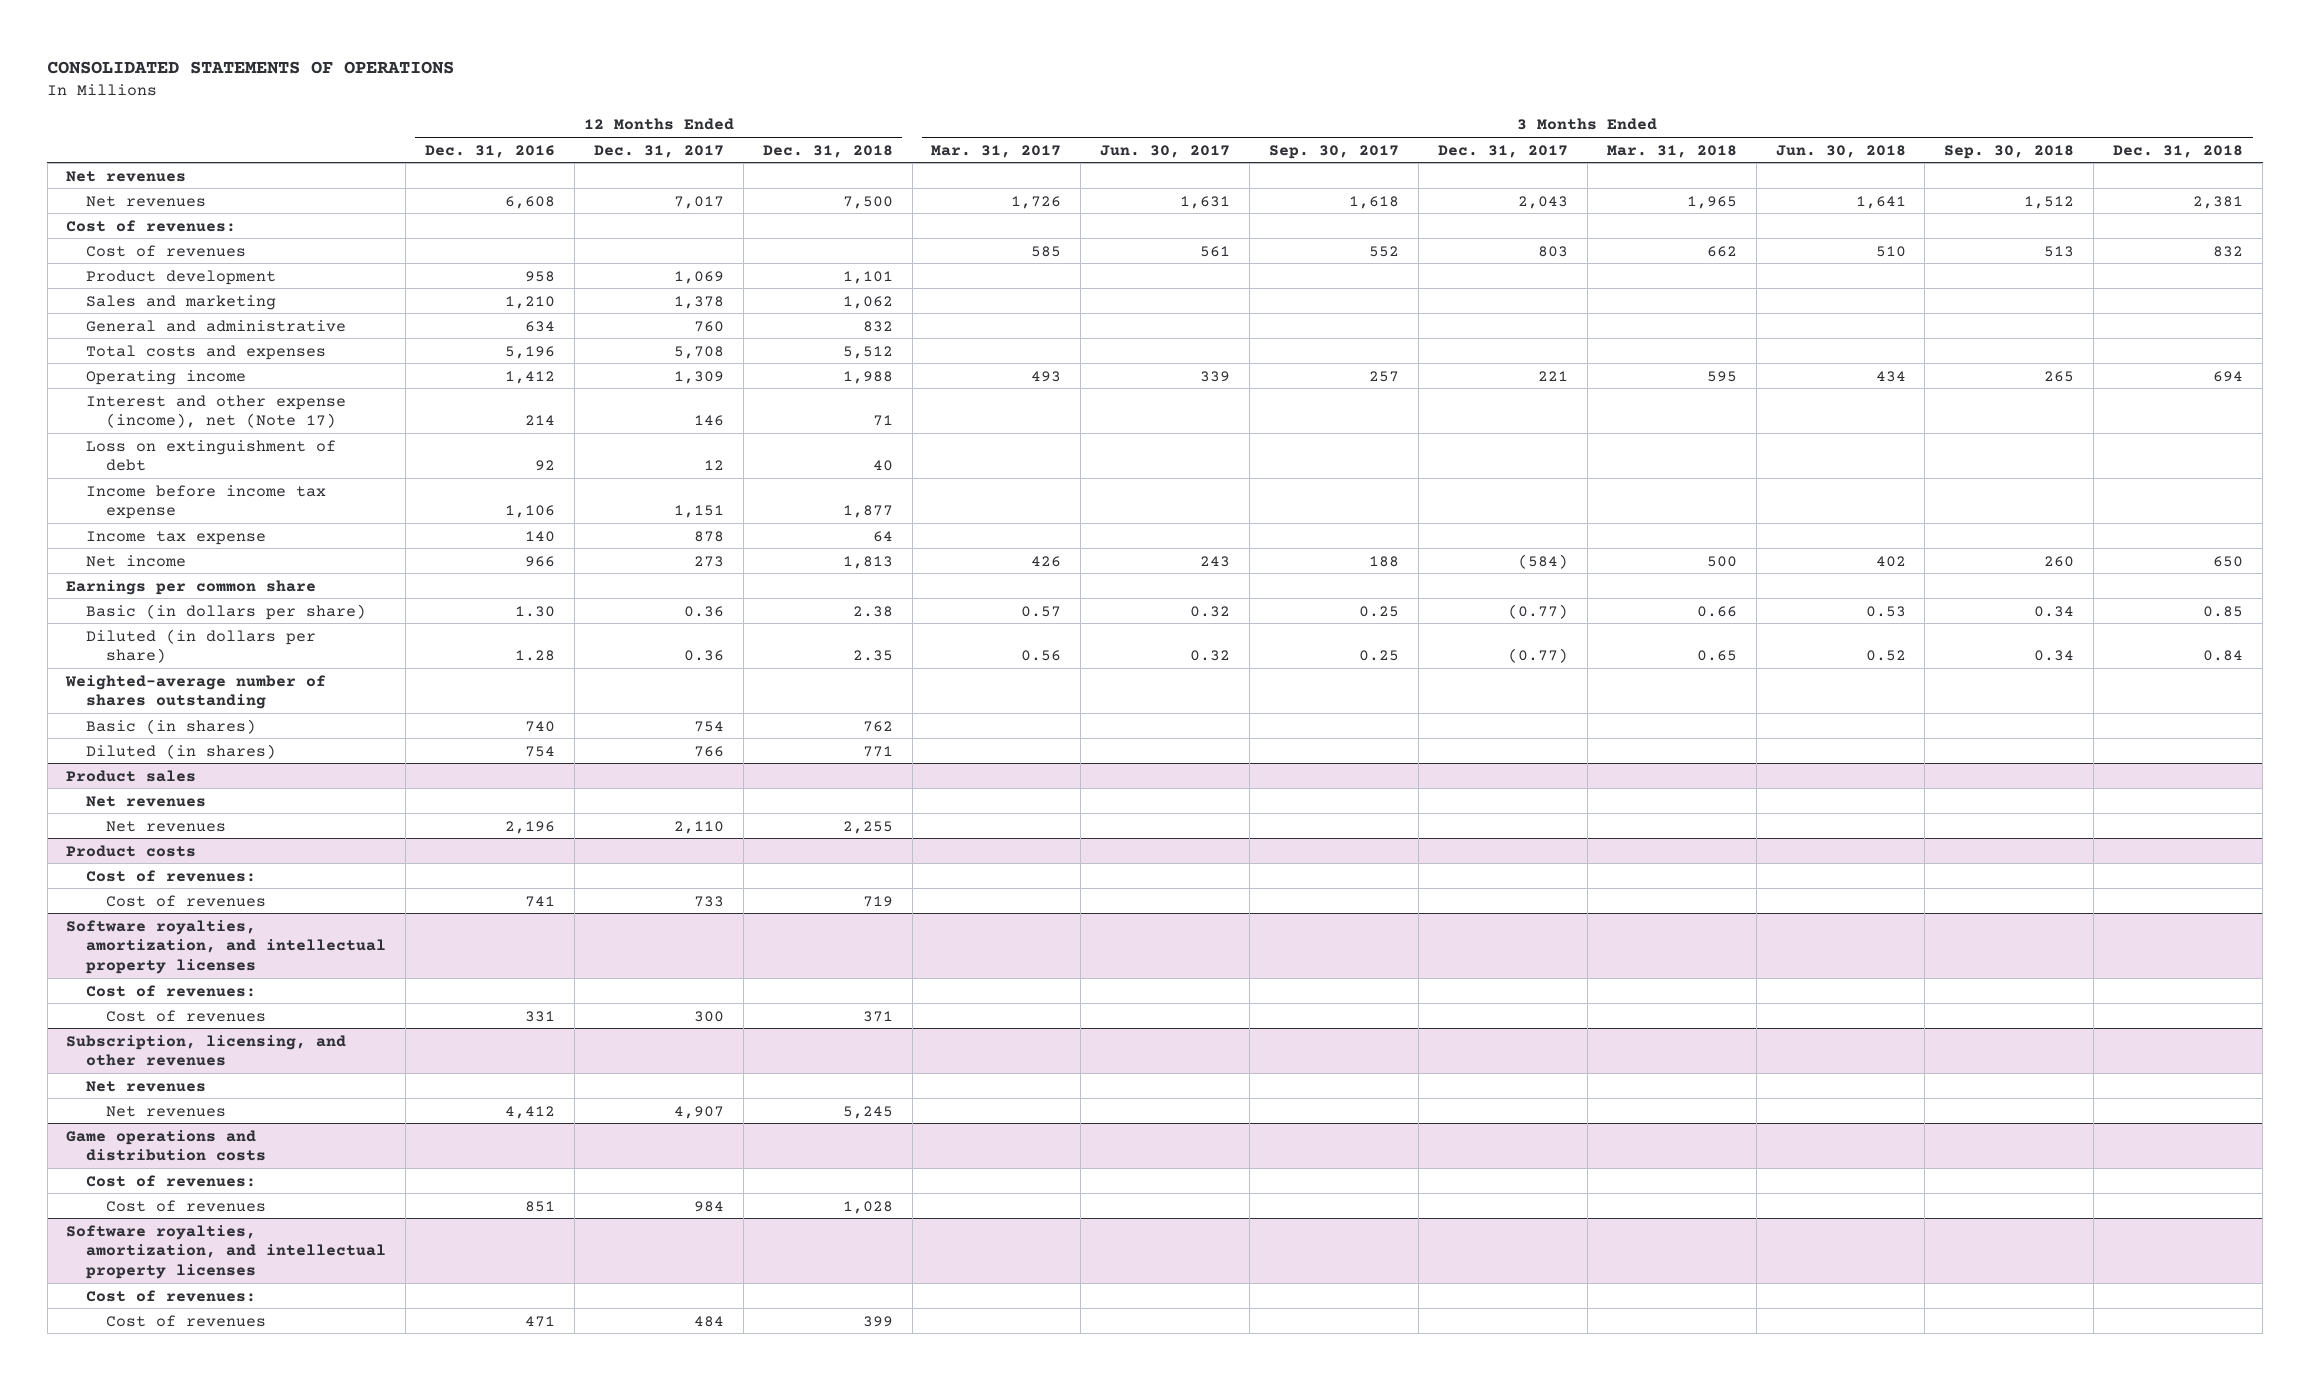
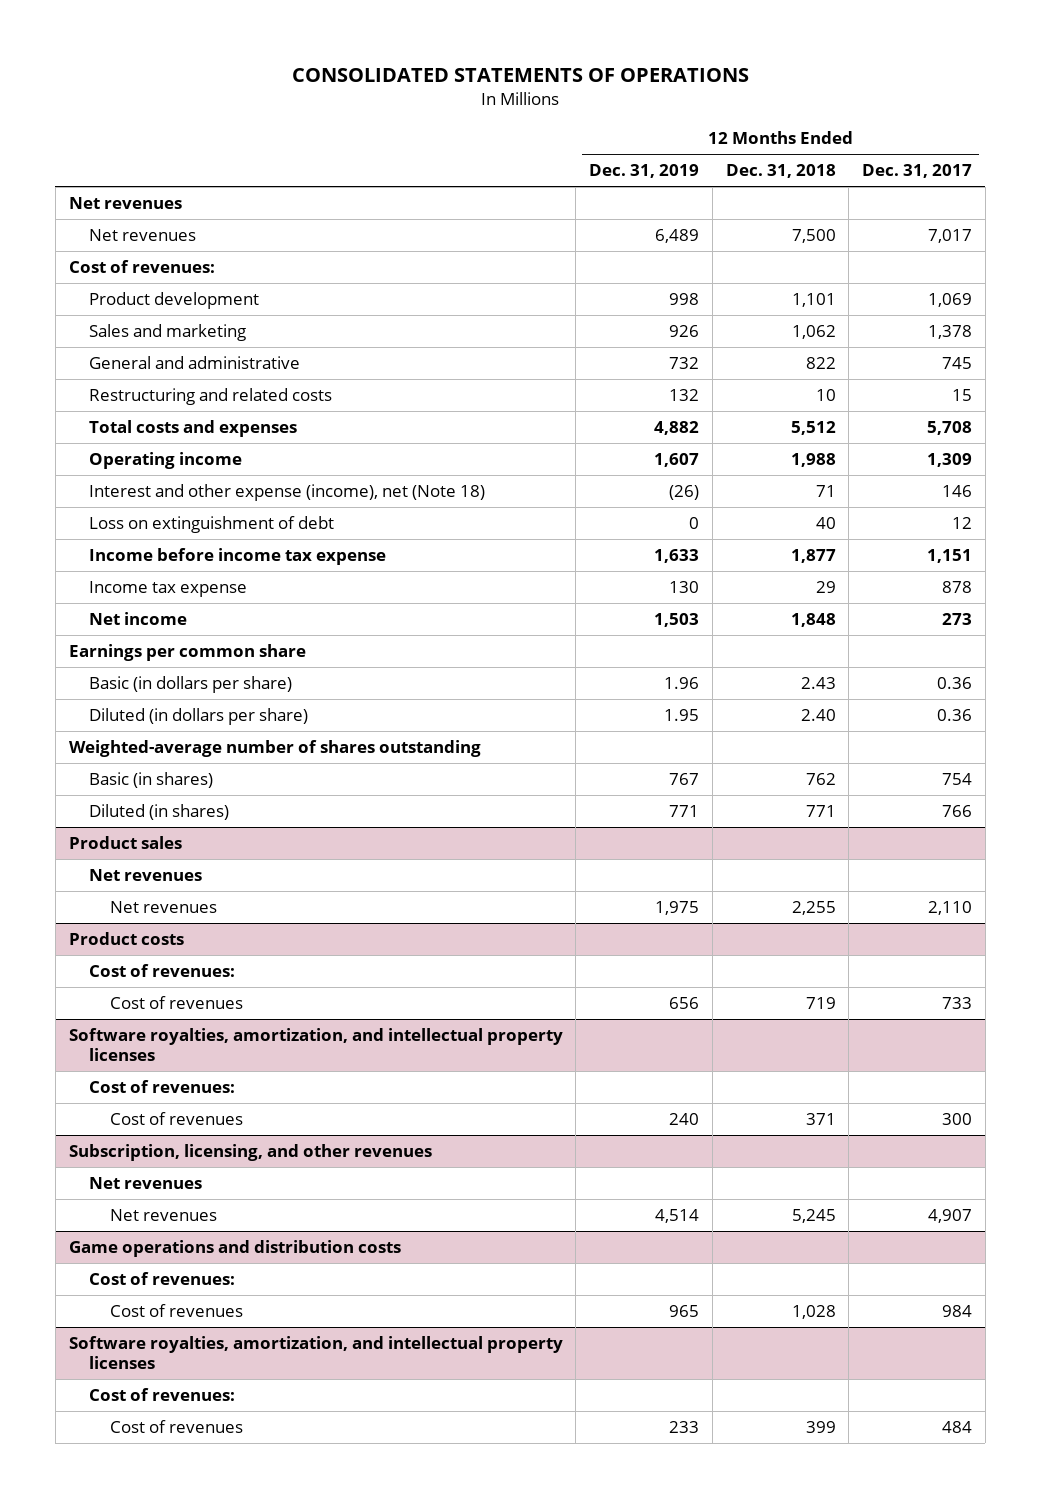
- | 12 Months Ended Dec. 31, 2016 | 12 Months Ended Dec. 31, 2017 | 12 Months Ended Dec. 31, 2018 | 3 Months Ended Mar. 31, 2017 | 3 Months Ended Jun. 30, 2017 | 3 Months Ended Sep. 30, 2017 | 3 Months Ended Dec. 31, 2017 | 3 Months Ended Mar. 31, 2018 | 3 Months Ended Jun. 30, 2018 | 3 Months Ended Sep. 30, 2018 | 3 Months Ended Dec. 31, 2018
+ | 12 Months Ended Dec. 31, 2019 | 12 Months Ended Dec. 31, 2018 | 12 Months Ended Dec. 31, 2017
- Cost of revenues | | | | 585 | 561 | 552 | 803 | 662 | 510 | 513 | 832
- General and administrative | 634 | 760 | 832 | | | | | | | |
+ General and administrative | 732 | 822 | 745
+ Restructuring and related costs | 132 | 10 | 15
- Interest and other expense (income), net (Note 17) | 214 | 146 | 71 | | | | | | | |
+ Interest and other expense (income), net (Note 18) | (26) | 71 | 146
- Income tax expense | 140 | 878 | 64 | | | | | | | |
- Net income | 966 | 273 | 1,813 | 426 | 243 | 188 | (584) | 500 | 402 | 260 | 650
+ Income tax expense | 130 | 29 | 878
+ Net income | 1,503 | 1,848 | 273
- Basic (in dollars per share) | 1.30 | 0.36 | 2.38 | 0.57 | 0.32 | 0.25 | (0.77) | 0.66 | 0.53 | 0.34 | 0.85
- Diluted (in dollars per share) | 1.28 | 0.36 | 2.35 | 0.56 | 0.32 | 0.25 | (0.77) | 0.65 | 0.52 | 0.34 | 0.84
+ Basic (in dollars per share) | 1.96 | 2.43 | 0.36
+ Diluted (in dollars per share) | 1.95 | 2.40 | 0.36

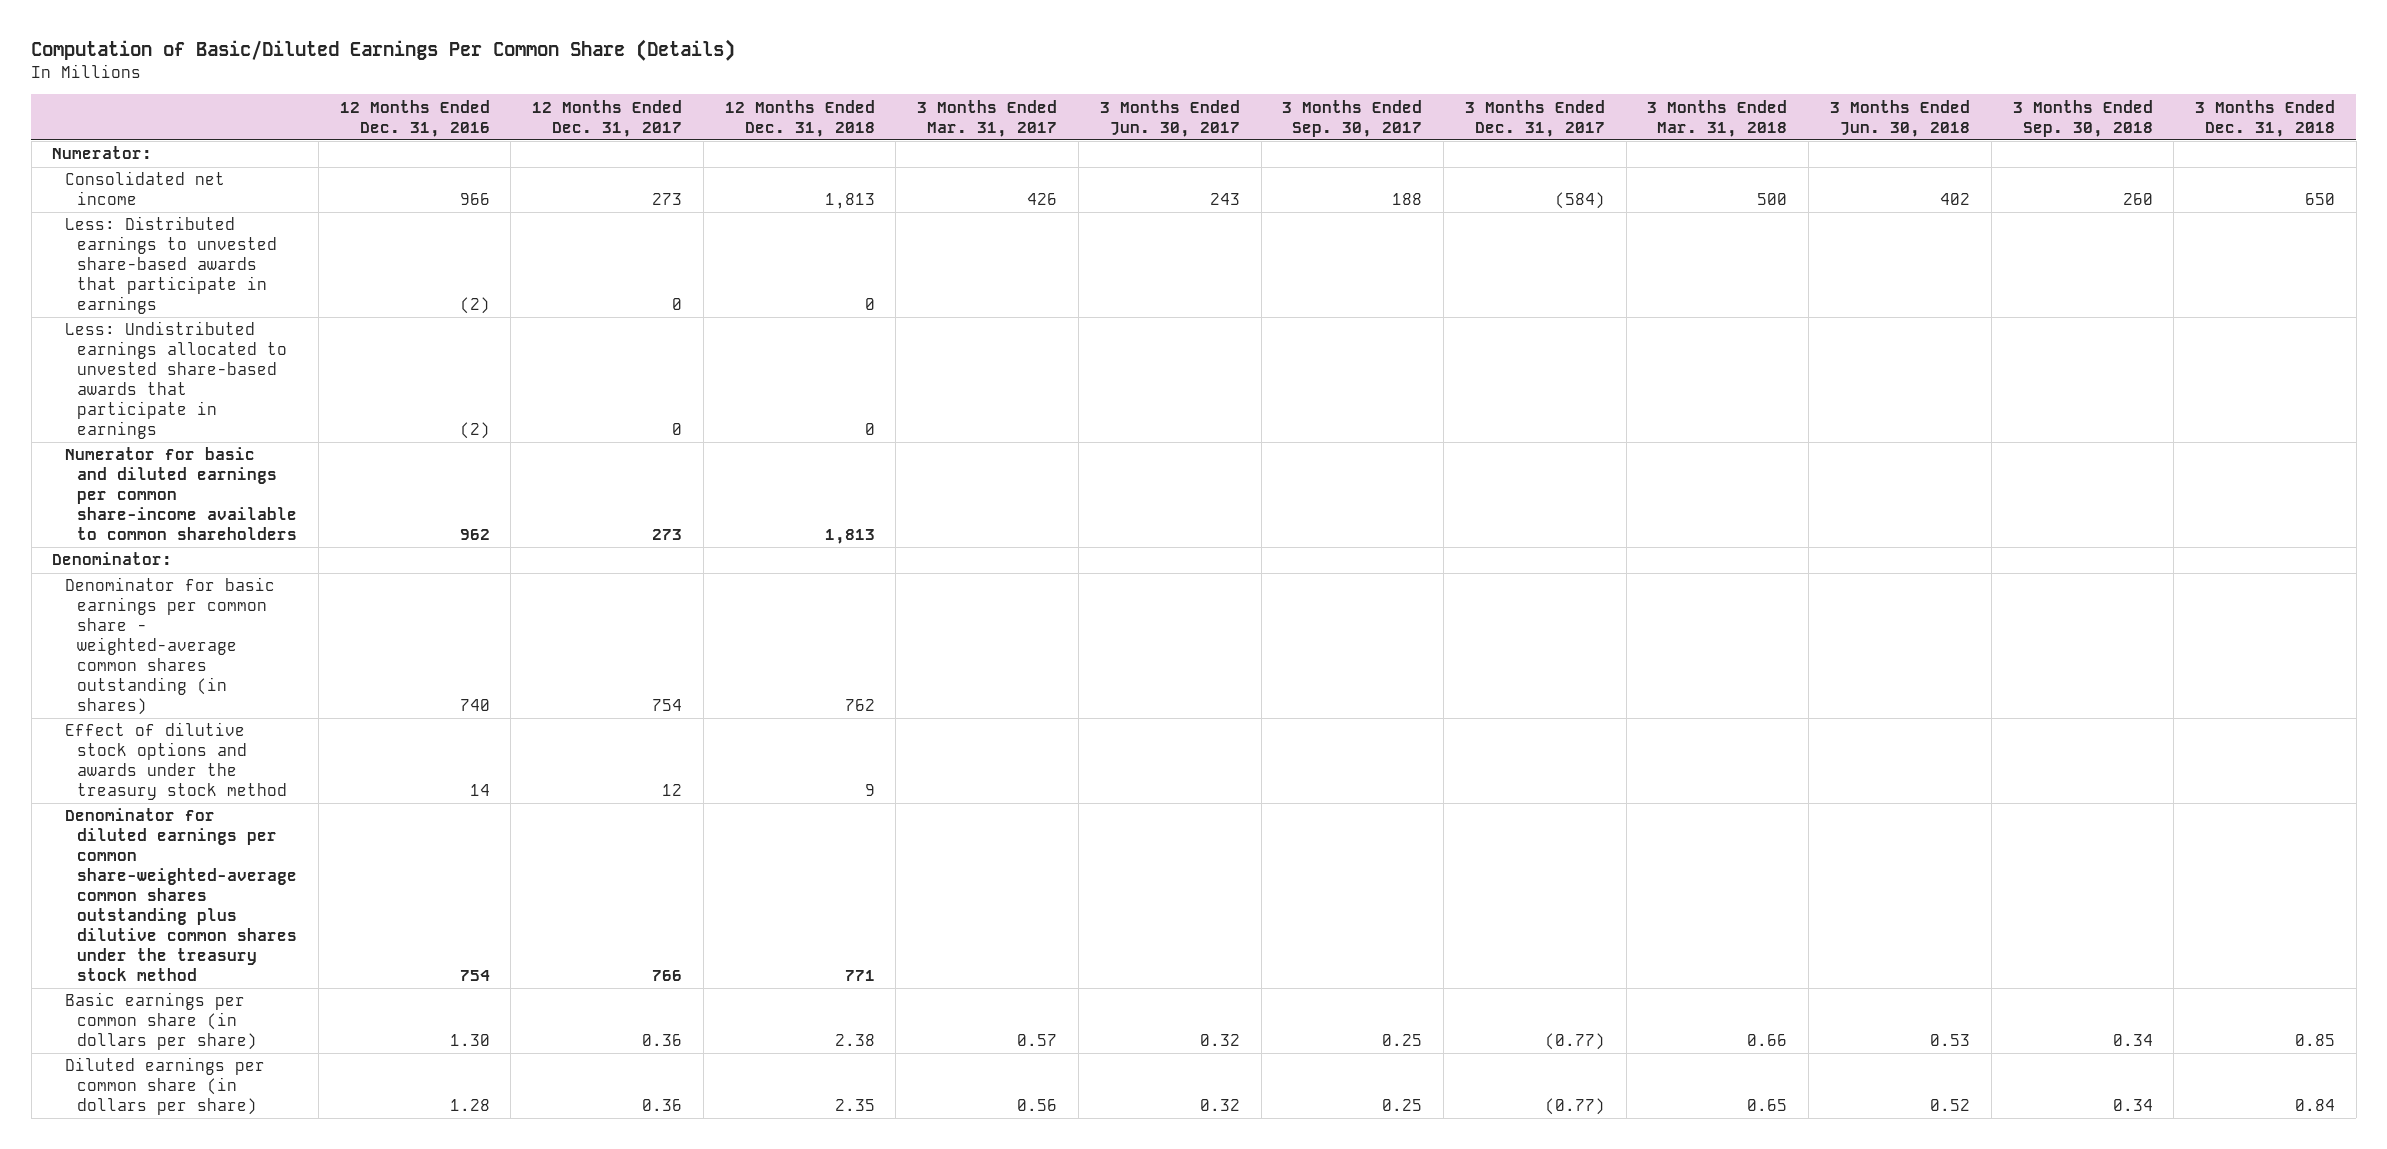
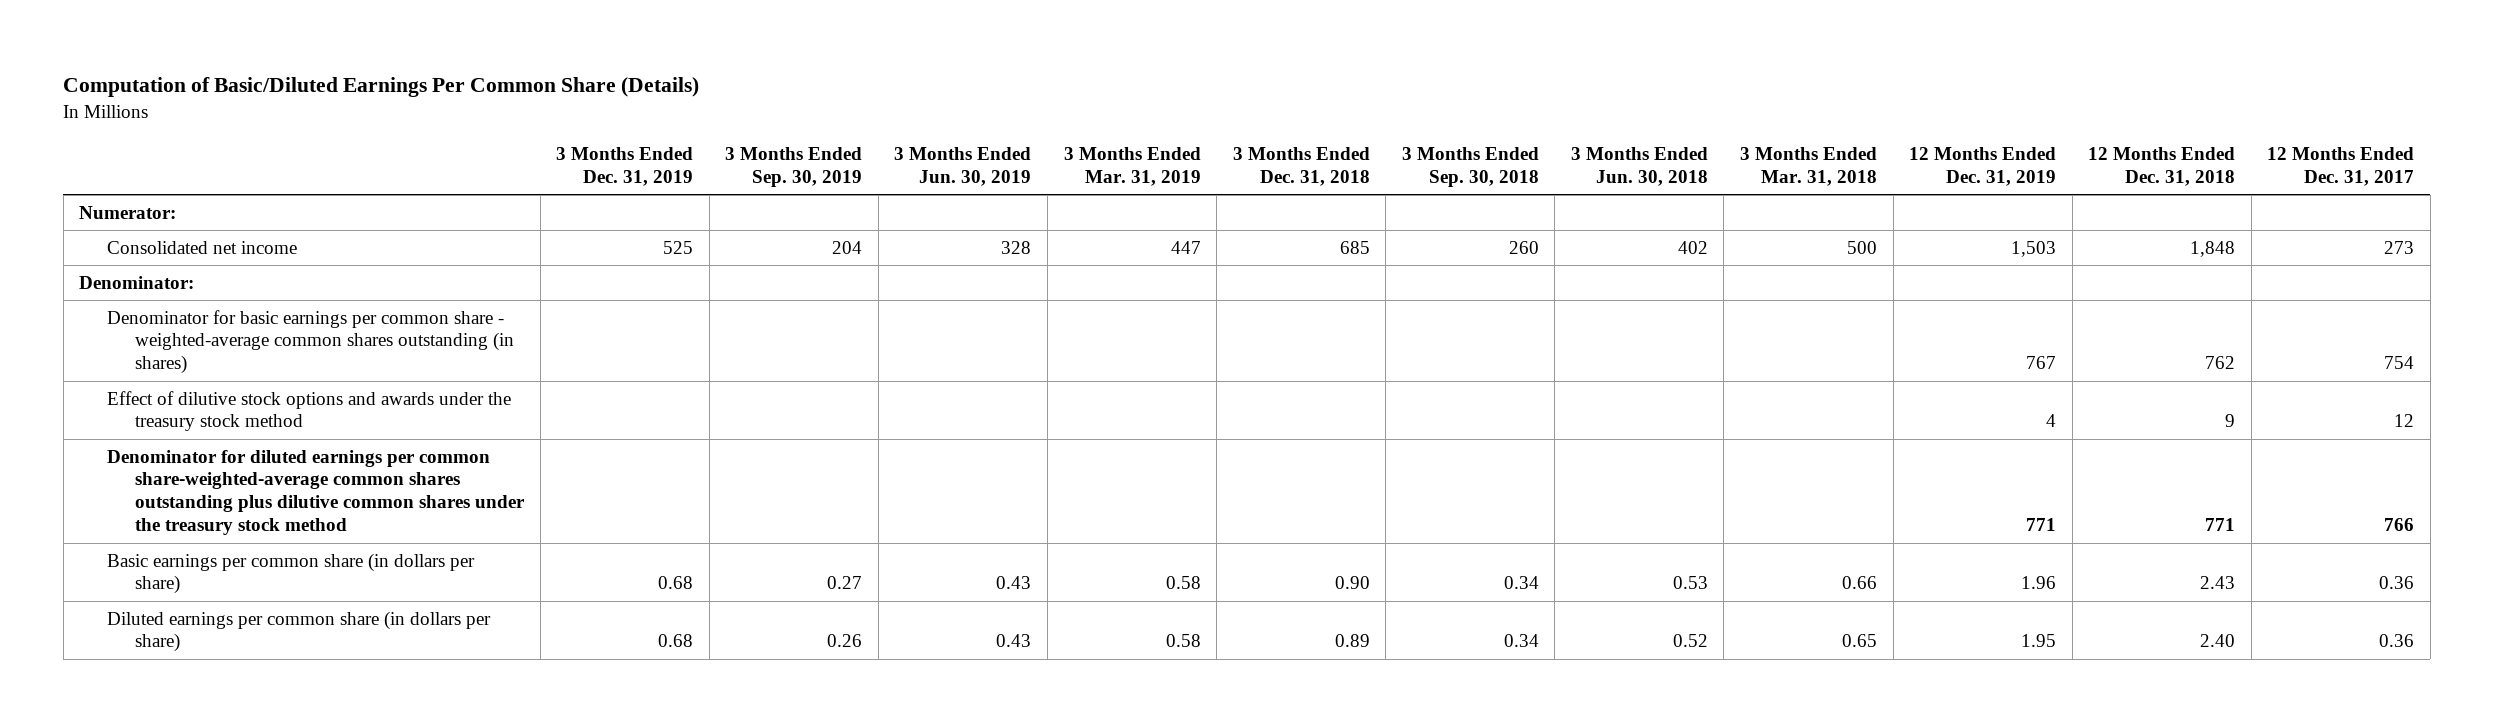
- | 12 Months Ended Dec. 31, 2016 | 12 Months Ended Dec. 31, 2017 | 12 Months Ended Dec. 31, 2018 | 3 Months Ended Mar. 31, 2017 | 3 Months Ended Jun. 30, 2017 | 3 Months Ended Sep. 30, 2017 | 3 Months Ended Dec. 31, 2017 | 3 Months Ended Mar. 31, 2018 | 3 Months Ended Jun. 30, 2018 | 3 Months Ended Sep. 30, 2018 | 3 Months Ended Dec. 31, 2018
+ | 3 Months Ended Dec. 31, 2019 | 3 Months Ended Sep. 30, 2019 | 3 Months Ended Jun. 30, 2019 | 3 Months Ended Mar. 31, 2019 | 3 Months Ended Dec. 31, 2018 | 3 Months Ended Sep. 30, 2018 | 3 Months Ended Jun. 30, 2018 | 3 Months Ended Mar. 31, 2018 | 12 Months Ended Dec. 31, 2019 | 12 Months Ended Dec. 31, 2018 | 12 Months Ended Dec. 31, 2017
- Consolidated net income | 966 | 273 | 1,813 | 426 | 243 | 188 | (584) | 500 | 402 | 260 | 650
- Less: Distributed earnings to unvested share-based awards that participate in earnings | (2) | 0 | 0 | | | | | | | |
- Less: Undistributed earnings allocated to unvested share-based awards that participate in earnings | (2) | 0 | 0 | | | | | | | |
- Numerator for basic and diluted earnings per common share-income available to common shareholders | 962 | 273 | 1,813 | | | | | | | |
+ Consolidated net income | 525 | 204 | 328 | 447 | 685 | 260 | 402 | 500 | 1,503 | 1,848 | 273
- Basic earnings per common share (in dollars per share) | 1.30 | 0.36 | 2.38 | 0.57 | 0.32 | 0.25 | (0.77) | 0.66 | 0.53 | 0.34 | 0.85
- Diluted earnings per common share (in dollars per share) | 1.28 | 0.36 | 2.35 | 0.56 | 0.32 | 0.25 | (0.77) | 0.65 | 0.52 | 0.34 | 0.84
+ Basic earnings per common share (in dollars per share) | 0.68 | 0.27 | 0.43 | 0.58 | 0.90 | 0.34 | 0.53 | 0.66 | 1.96 | 2.43 | 0.36
+ Diluted earnings per common share (in dollars per share) | 0.68 | 0.26 | 0.43 | 0.58 | 0.89 | 0.34 | 0.52 | 0.65 | 1.95 | 2.40 | 0.36

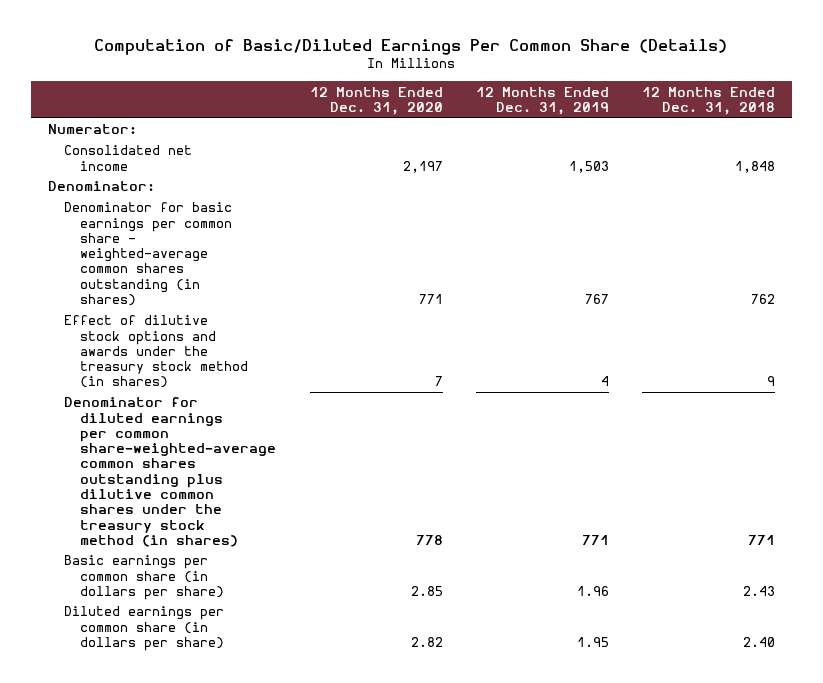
- | 3 Months Ended Dec. 31, 2019 | 3 Months Ended Sep. 30, 2019 | 3 Months Ended Jun. 30, 2019 | 3 Months Ended Mar. 31, 2019 | 3 Months Ended Dec. 31, 2018 | 3 Months Ended Sep. 30, 2018 | 3 Months Ended Jun. 30, 2018 | 3 Months Ended Mar. 31, 2018 | 12 Months Ended Dec. 31, 2019 | 12 Months Ended Dec. 31, 2018 | 12 Months Ended Dec. 31, 2017
+ | 12 Months Ended Dec. 31, 2020 | 12 Months Ended Dec. 31, 2019 | 12 Months Ended Dec. 31, 2018
- Effect of dilutive stock options and awards under the treasury stock method | | | | | | | | | 4 | 9 | 12
- Denominator for diluted earnings per common share-weighted-average common shares outstanding plus dilutive common shares under the treasury stock method | | | | | | | | | 771 | 771 | 766
+ Effect of dilutive stock options and awards under the treasury stock method (in shares) | 7 | 4 | 9
+ Denominator for diluted earnings per common share-weighted-average common shares outstanding plus dilutive common shares under the treasury stock method (in shares) | 778 | 771 | 771

